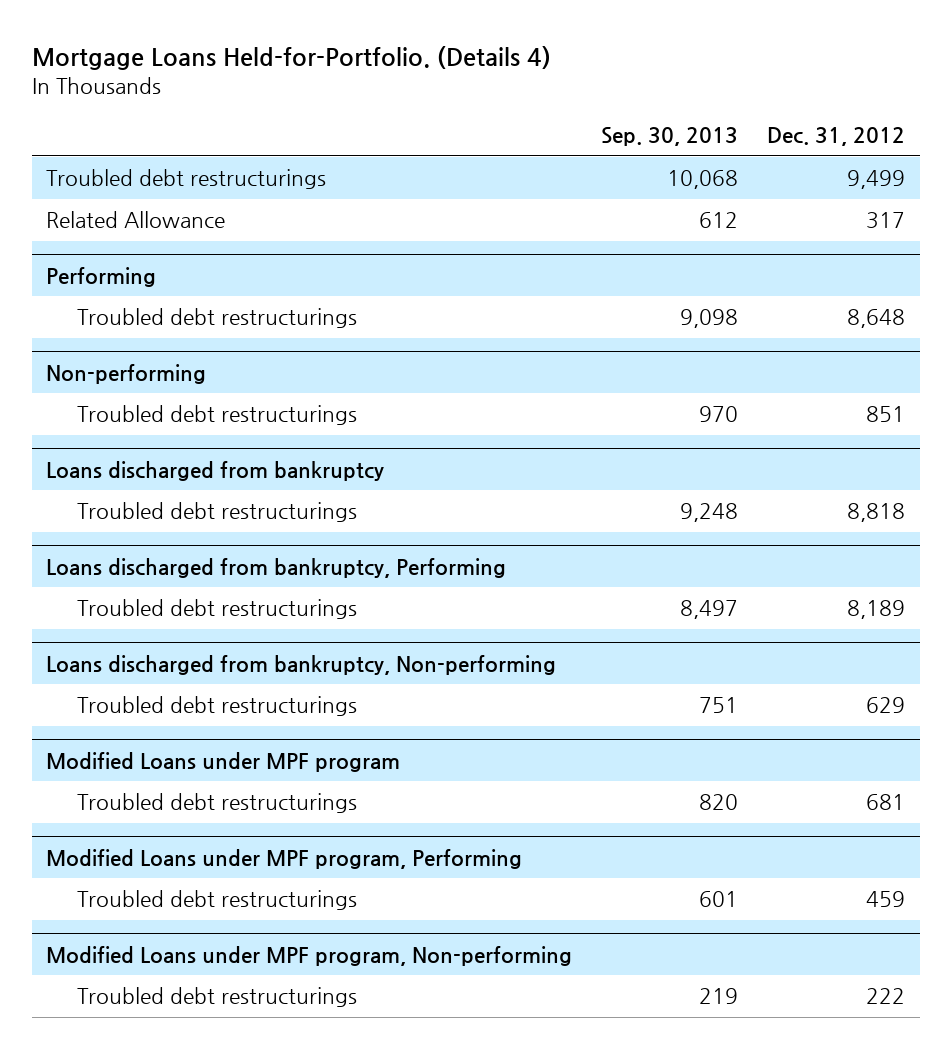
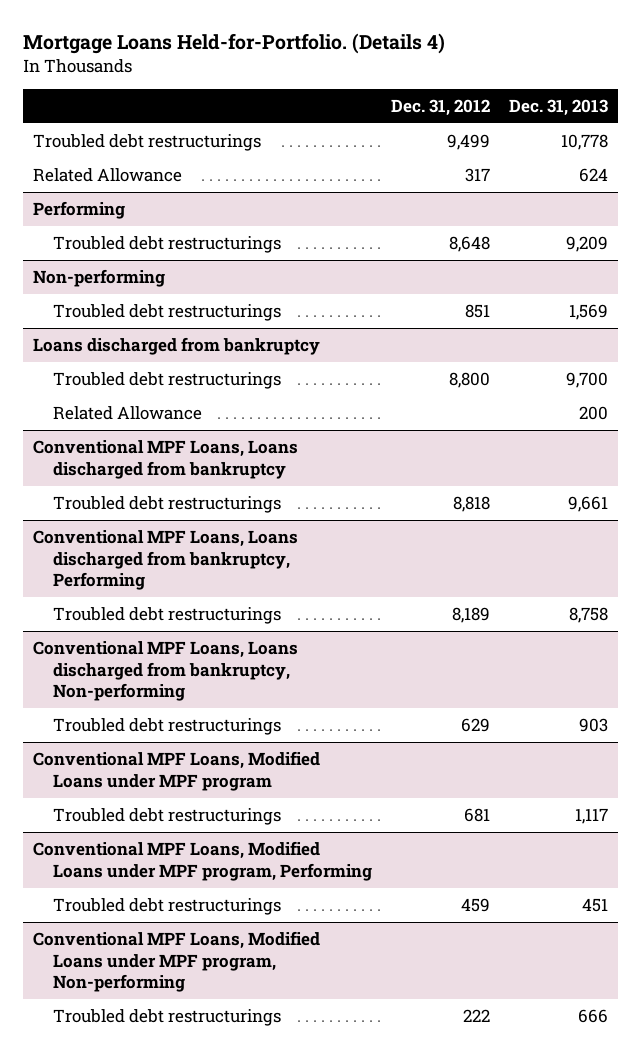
- | Sep. 30, 2013 | Dec. 31, 2012
+ | Dec. 31, 2012 | Dec. 31, 2013
@ Loans discharged from bankruptcy
+ Troubled debt restructurings | 8,800 | 9,700
+ Related Allowance | | 200
+ Conventional MPF Loans, Loans discharged from bankruptcy
- Loans discharged from bankruptcy, Performing
+ Conventional MPF Loans, Loans discharged from bankruptcy, Performing
- Loans discharged from bankruptcy, Non-performing
+ Conventional MPF Loans, Loans discharged from bankruptcy, Non-performing
- Modified Loans under MPF program
+ Conventional MPF Loans, Modified Loans under MPF program
- Modified Loans under MPF program, Performing
+ Conventional MPF Loans, Modified Loans under MPF program, Performing
- Modified Loans under MPF program, Non-performing
+ Conventional MPF Loans, Modified Loans under MPF program, Non-performing

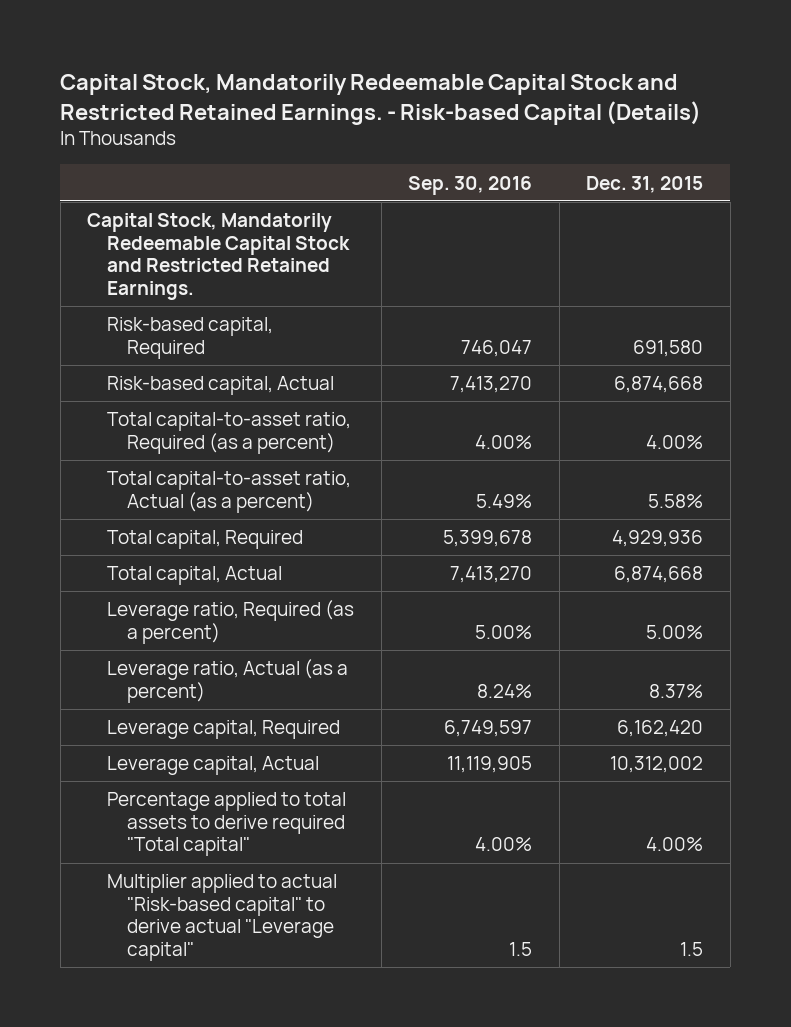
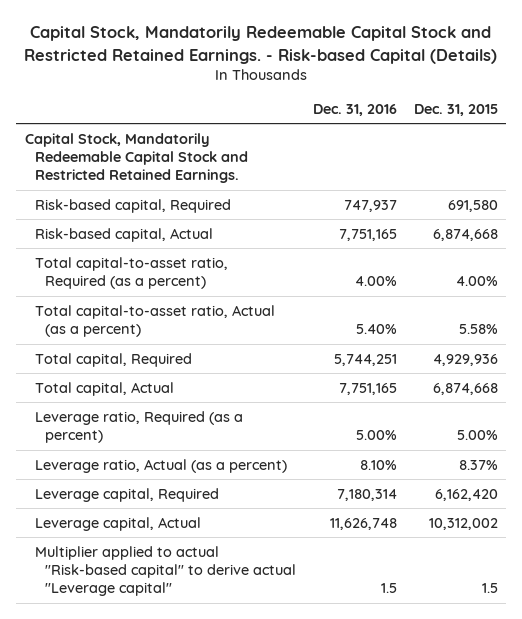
- | Sep. 30, 2016 | Dec. 31, 2015
+ | Dec. 31, 2016 | Dec. 31, 2015
- Percentage applied to total assets to derive required "Total capital" | 4.00% | 4.00%

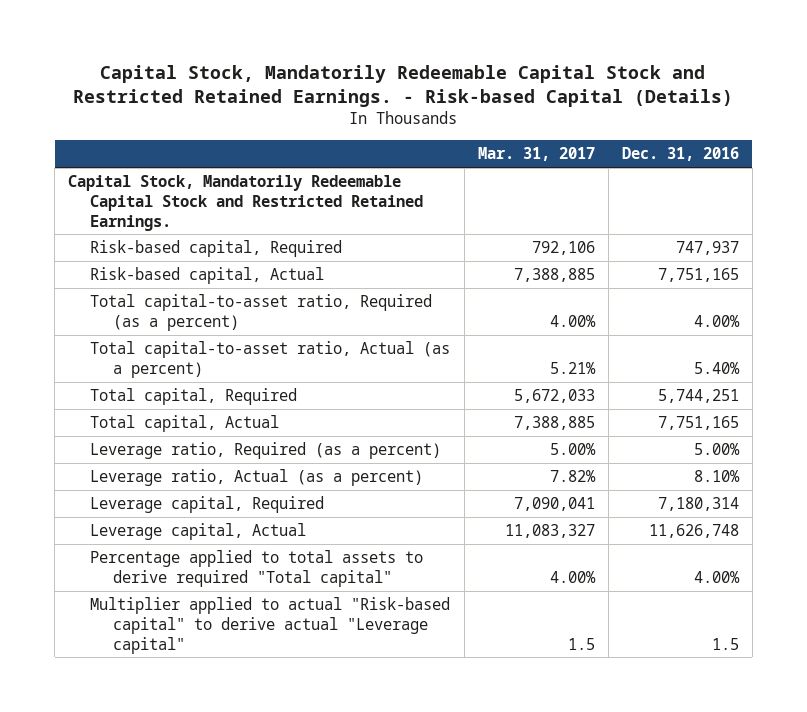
- | Dec. 31, 2016 | Dec. 31, 2015
+ | Mar. 31, 2017 | Dec. 31, 2016
+ Percentage applied to total assets to derive required "Total capital" | 4.00% | 4.00%

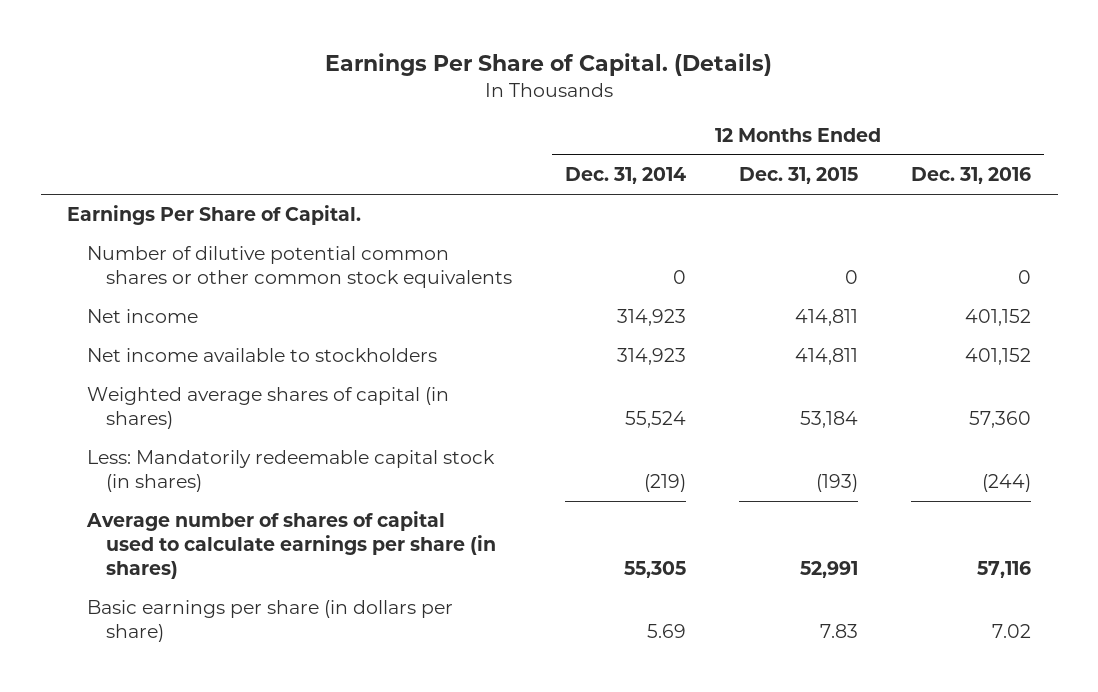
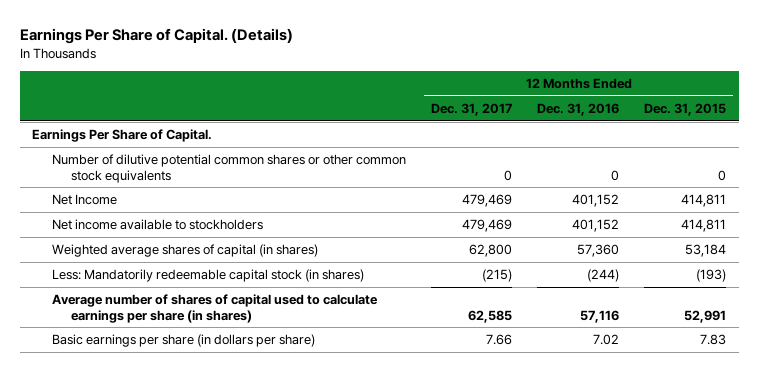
- | 12 Months Ended Dec. 31, 2014 | 12 Months Ended Dec. 31, 2015 | 12 Months Ended Dec. 31, 2016
+ | 12 Months Ended Dec. 31, 2017 | 12 Months Ended Dec. 31, 2016 | 12 Months Ended Dec. 31, 2015
- Net income | 314,923 | 414,811 | 401,152
+ Net Income | 479,469 | 401,152 | 414,811

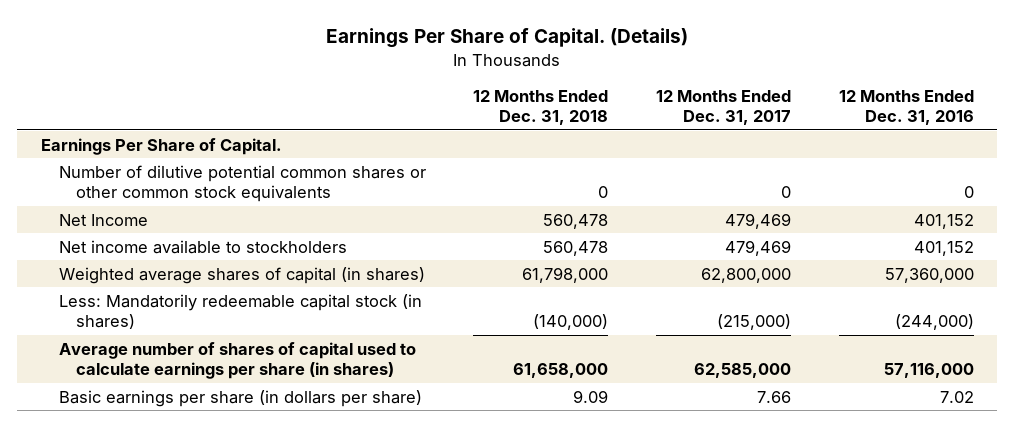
- | 12 Months Ended Dec. 31, 2017 | 12 Months Ended Dec. 31, 2016 | 12 Months Ended Dec. 31, 2015
+ | 12 Months Ended Dec. 31, 2018 | 12 Months Ended Dec. 31, 2017 | 12 Months Ended Dec. 31, 2016
- Weighted average shares of capital (in shares) | 62,800 | 57,360 | 53,184
- Less: Mandatorily redeemable capital stock (in shares) | (215) | (244) | (193)
- Average number of shares of capital used to calculate earnings per share (in shares) | 62,585 | 57,116 | 52,991
+ Weighted average shares of capital (in shares) | 61,798,000 | 62,800,000 | 57,360,000
+ Less: Mandatorily redeemable capital stock (in shares) | (140,000) | (215,000) | (244,000)
+ Average number of shares of capital used to calculate earnings per share (in shares) | 61,658,000 | 62,585,000 | 57,116,000

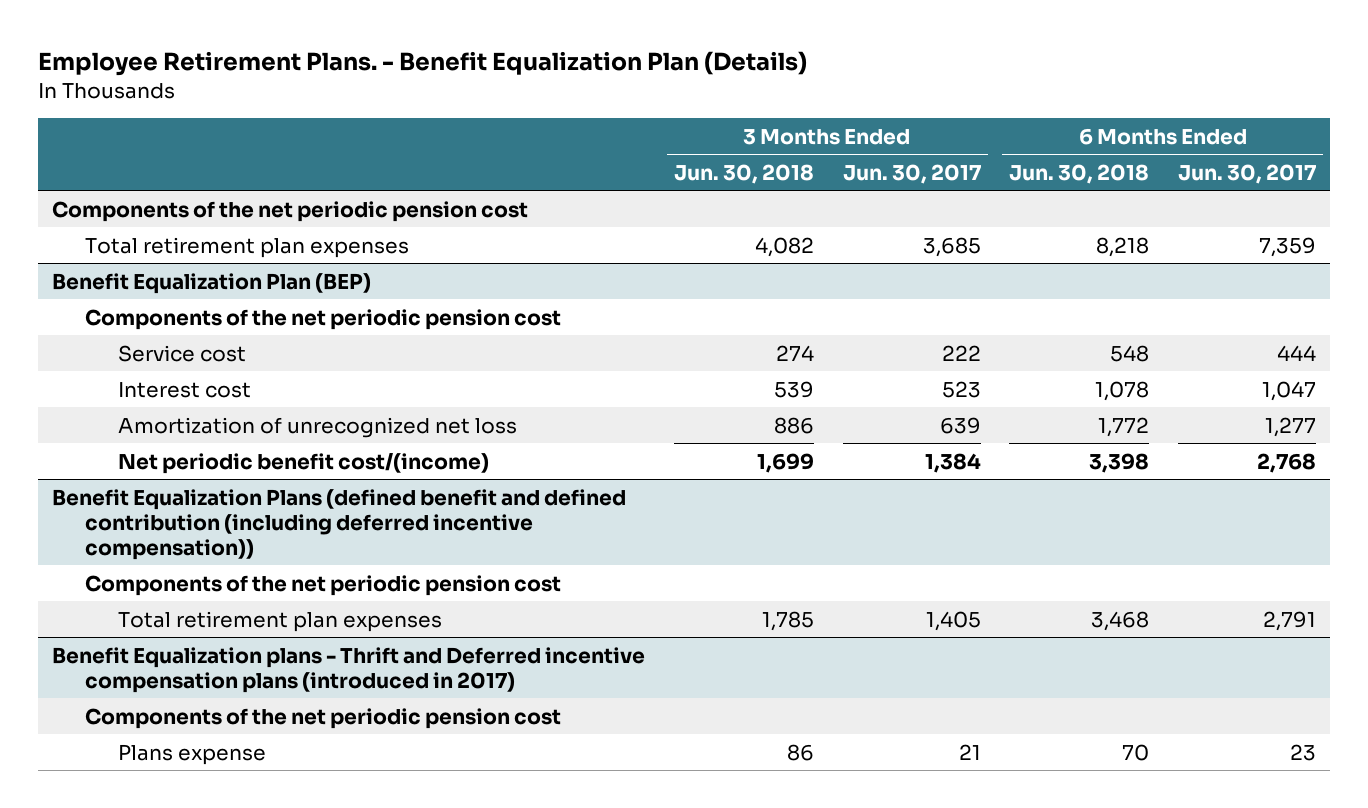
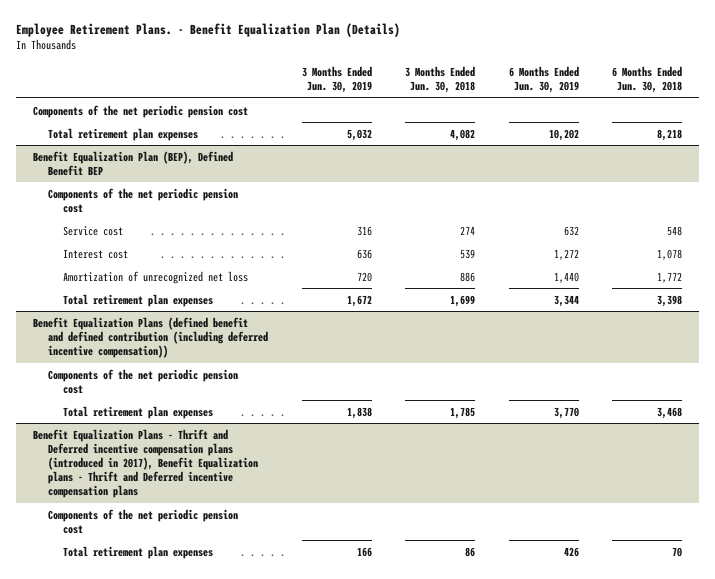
- | 3 Months Ended Jun. 30, 2018 | 3 Months Ended Jun. 30, 2017 | 6 Months Ended Jun. 30, 2018 | 6 Months Ended Jun. 30, 2017
+ | 3 Months Ended Jun. 30, 2019 | 3 Months Ended Jun. 30, 2018 | 6 Months Ended Jun. 30, 2019 | 6 Months Ended Jun. 30, 2018
- Benefit Equalization Plan (BEP)
+ Benefit Equalization Plan (BEP), Defined Benefit BEP
- Net periodic benefit cost/(income) | 1,699 | 1,384 | 3,398 | 2,768
+ Total retirement plan expenses | 1,672 | 1,699 | 3,344 | 3,398
- Benefit Equalization plans - Thrift and Deferred incentive compensation plans (introduced in 2017)
+ Benefit Equalization Plans - Thrift and Deferred incentive compensation plans (introduced in 2017), Benefit Equalization plans - Thrift and Deferred incentive compensation plans
- Plans expense | 86 | 21 | 70 | 23
+ Total retirement plan expenses | 166 | 86 | 426 | 70

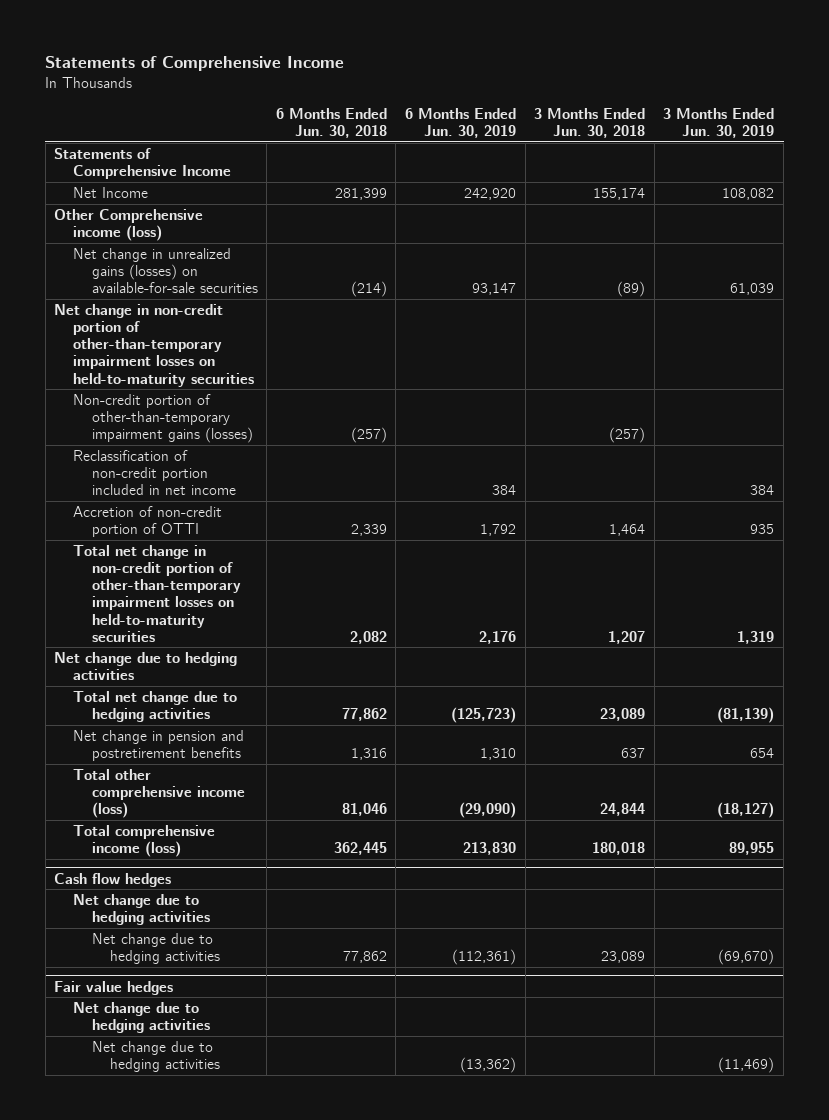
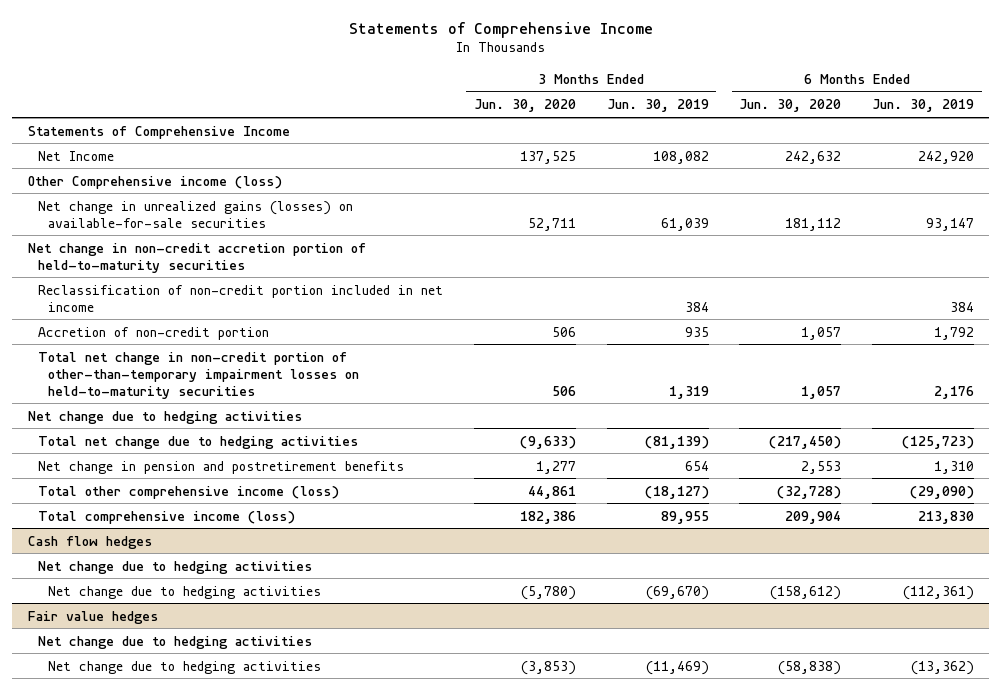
- | 6 Months Ended Jun. 30, 2018 | 6 Months Ended Jun. 30, 2019 | 3 Months Ended Jun. 30, 2018 | 3 Months Ended Jun. 30, 2019
+ | 3 Months Ended Jun. 30, 2020 | 3 Months Ended Jun. 30, 2019 | 6 Months Ended Jun. 30, 2020 | 6 Months Ended Jun. 30, 2019
- Net change in non-credit portion of other-than-temporary impairment losses on held-to-maturity securities
- Non-credit portion of other-than-temporary impairment gains (losses) | (257) | | (257) |
+ Net change in non-credit accretion portion of held-to-maturity securities
- Accretion of non-credit portion of OTTI | 2,339 | 1,792 | 1,464 | 935
+ Accretion of non-credit portion | 506 | 935 | 1,057 | 1,792

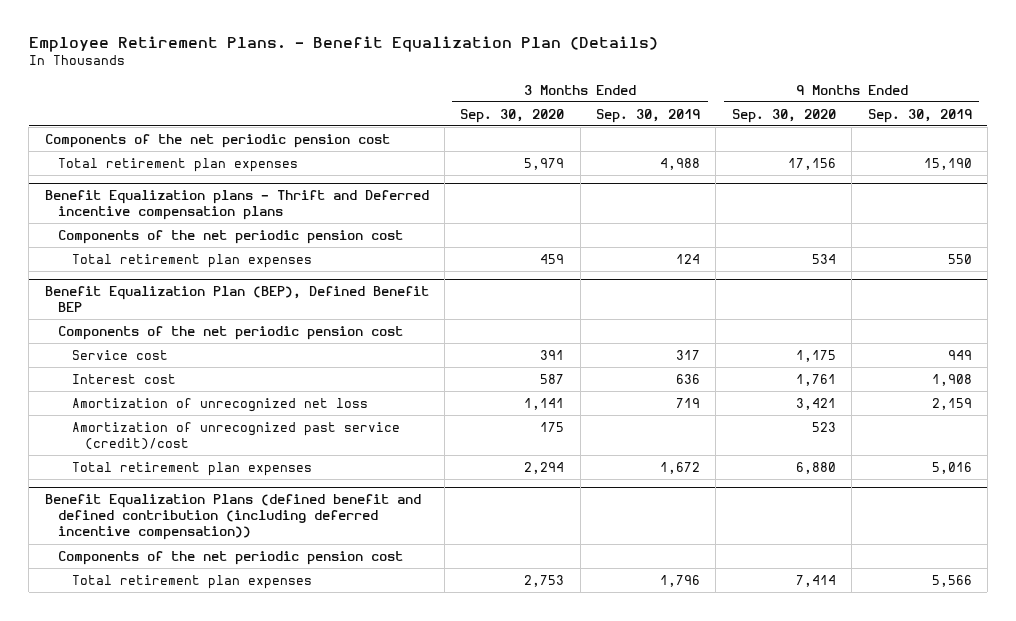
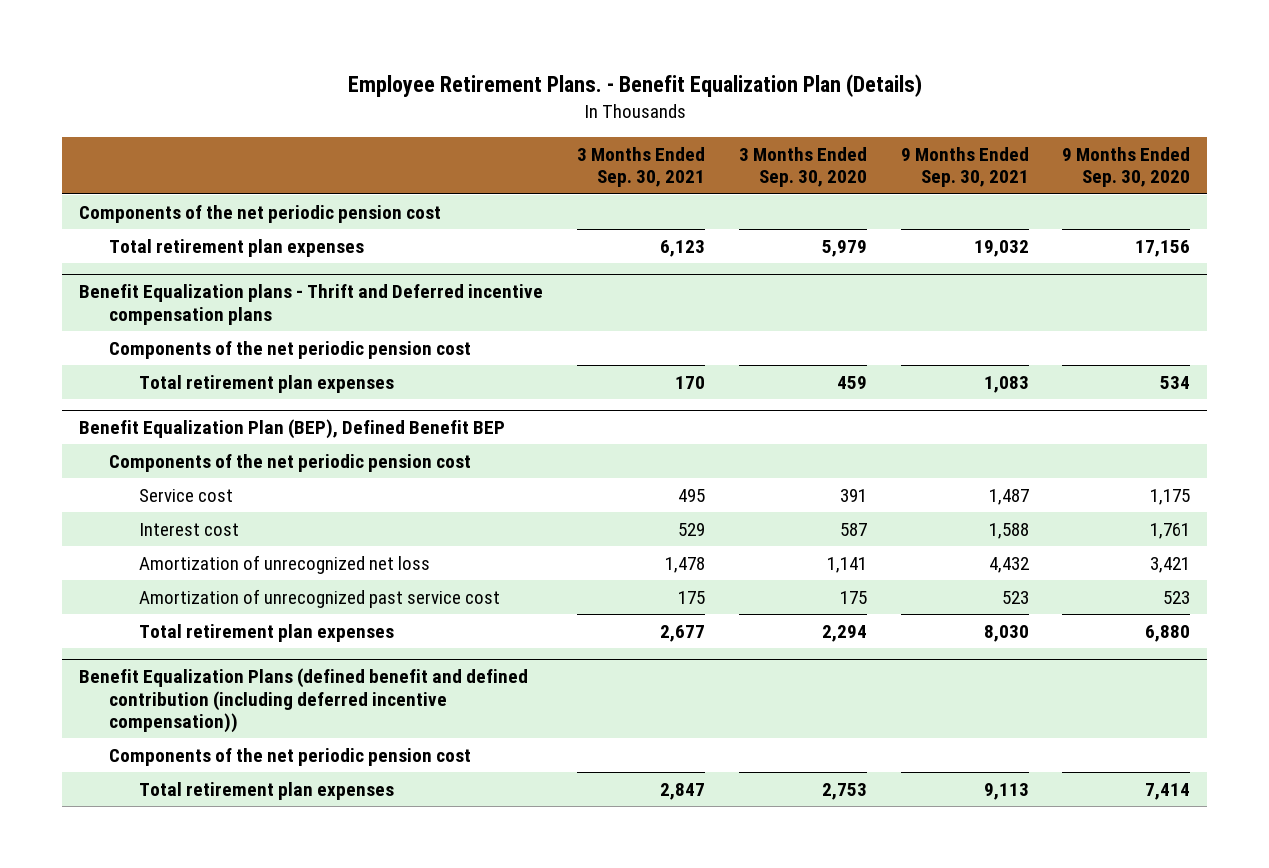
- | 3 Months Ended Sep. 30, 2020 | 3 Months Ended Sep. 30, 2019 | 9 Months Ended Sep. 30, 2020 | 9 Months Ended Sep. 30, 2019
+ | 3 Months Ended Sep. 30, 2021 | 3 Months Ended Sep. 30, 2020 | 9 Months Ended Sep. 30, 2021 | 9 Months Ended Sep. 30, 2020
@ Benefit Equalization Plan (BEP), Defined Benefit BEP
- Amortization of unrecognized past service (credit)/cost | 175 | | 523 |
+ Amortization of unrecognized past service cost | 175 | 175 | 523 | 523

